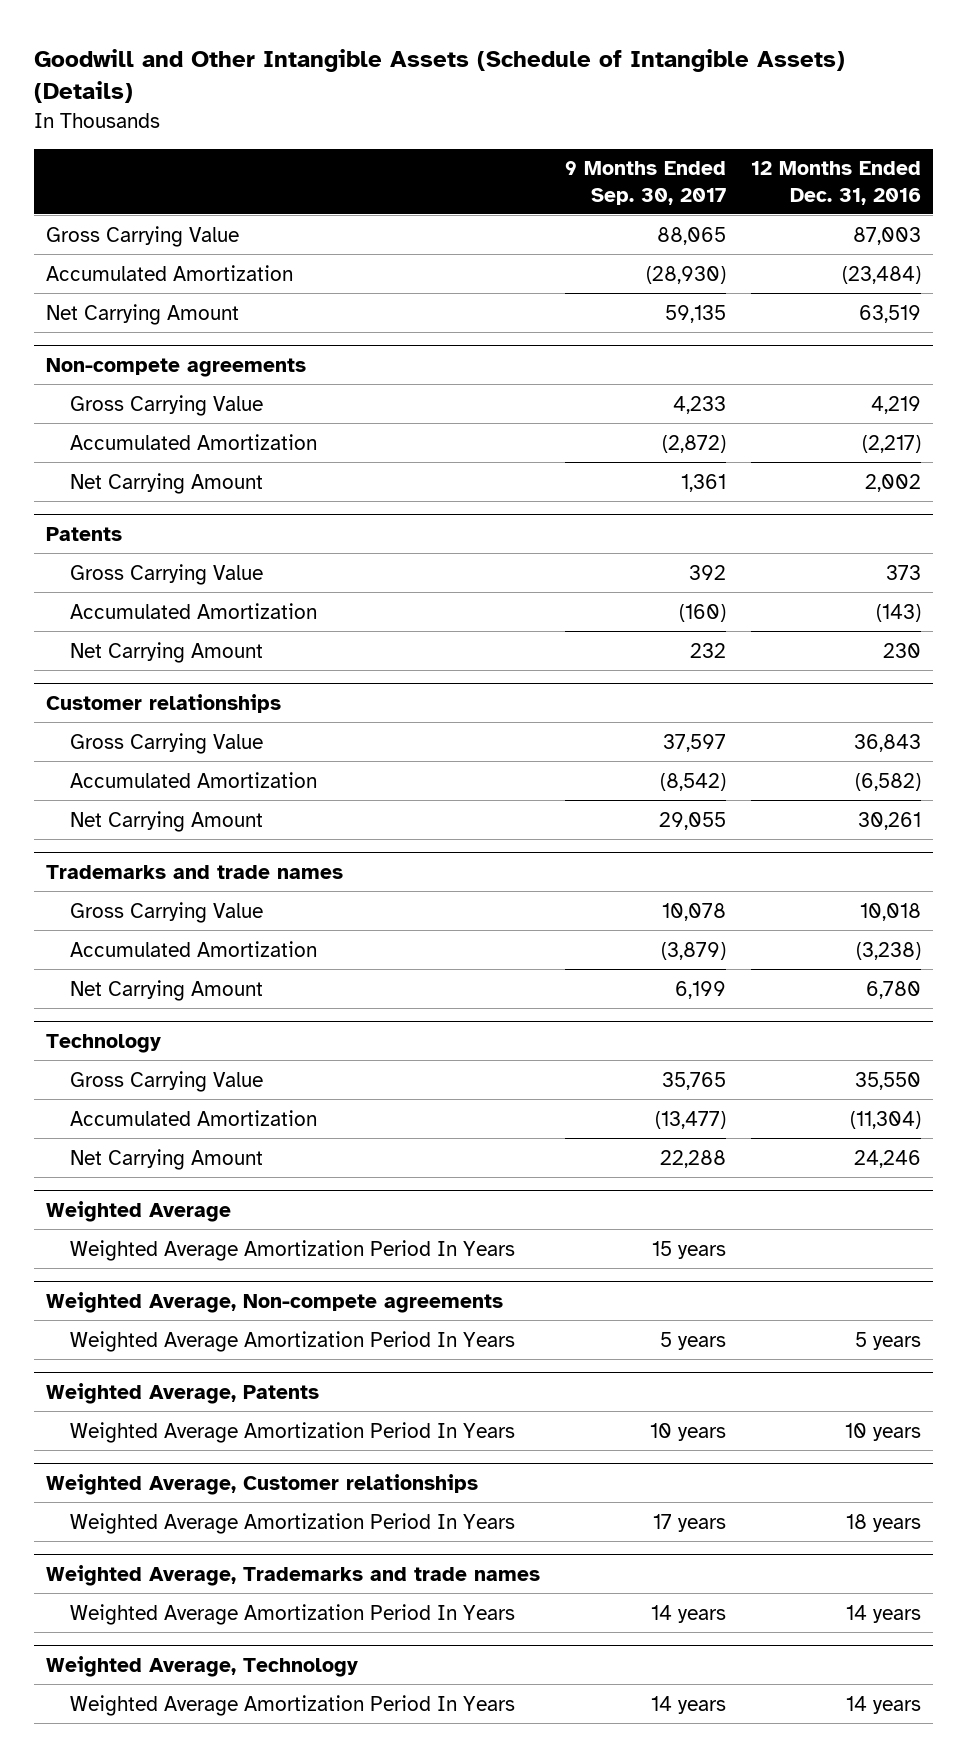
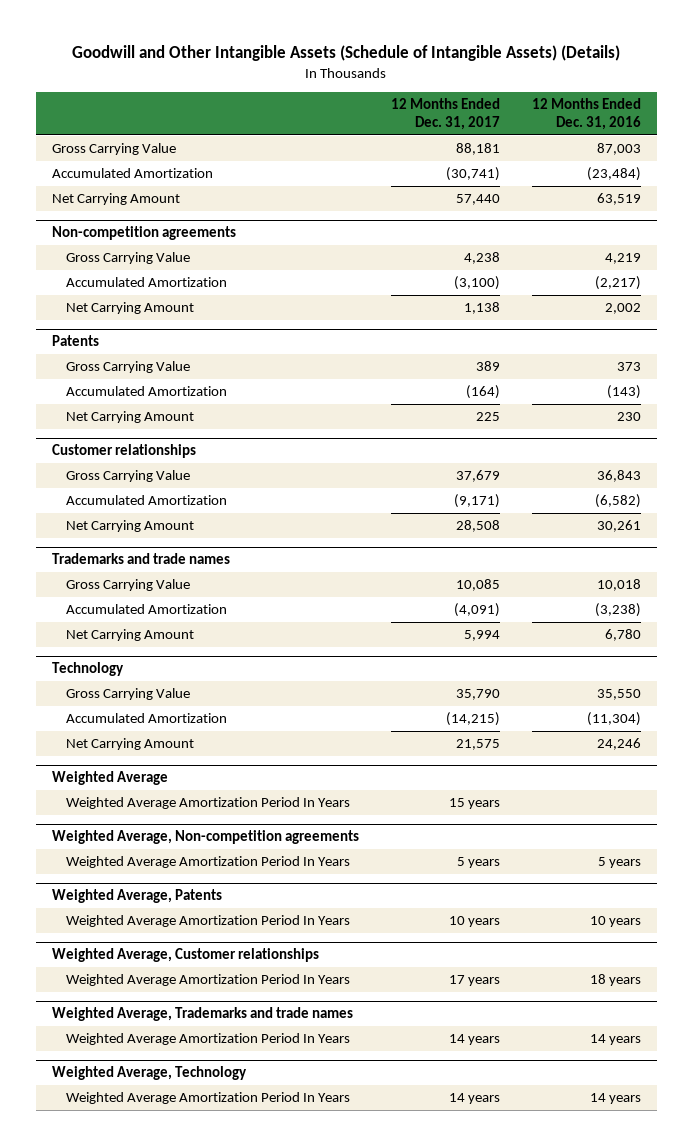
- | 9 Months Ended Sep. 30, 2017 | 12 Months Ended Dec. 31, 2016
+ | 12 Months Ended Dec. 31, 2017 | 12 Months Ended Dec. 31, 2016
- Non-compete agreements
+ Non-competition agreements
- Weighted Average, Non-compete agreements
+ Weighted Average, Non-competition agreements

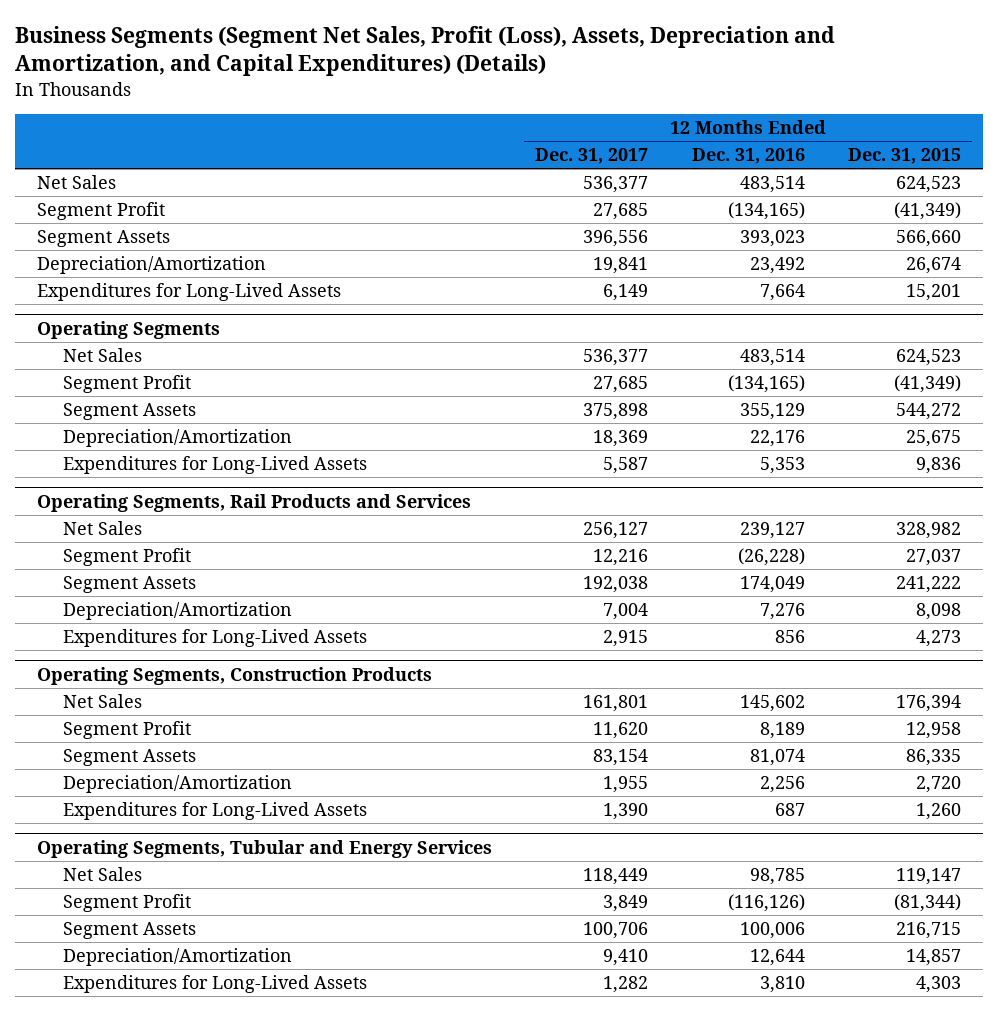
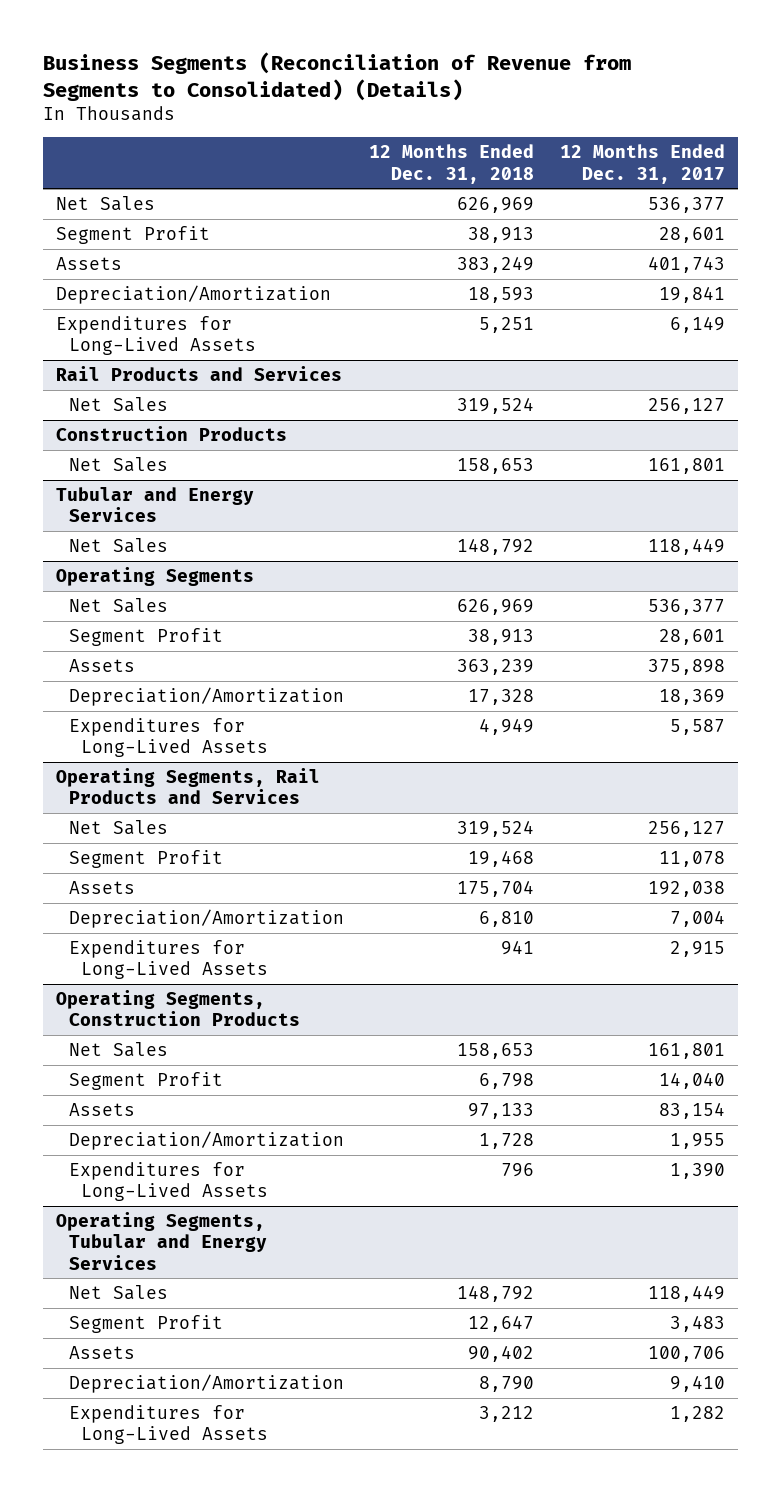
- Business Segments (Segment Net Sales, Profit (Loss), Assets, Depreciation and Amortization, and Capital Expenditures) (Details)
+ Business Segments (Reconciliation of Revenue from Segments to Consolidated) (Details)
- | 12 Months Ended Dec. 31, 2017 | 12 Months Ended Dec. 31, 2016 | 12 Months Ended Dec. 31, 2015
+ | 12 Months Ended Dec. 31, 2018 | 12 Months Ended Dec. 31, 2017
- Segment Profit | 27,685 | (134,165) | (41,349)
- Segment Assets | 396,556 | 393,023 | 566,660
+ Segment Profit | 38,913 | 28,601
+ Assets | 383,249 | 401,743
+ Rail Products and Services
+ Net Sales | 319,524 | 256,127
+ Construction Products
+ Net Sales | 158,653 | 161,801
+ Tubular and Energy Services
+ Net Sales | 148,792 | 118,449
@ Operating Segments
- Segment Profit | 27,685 | (134,165) | (41,349)
- Segment Assets | 375,898 | 355,129 | 544,272
+ Segment Profit | 38,913 | 28,601
+ Assets | 363,239 | 375,898
@ Operating Segments, Rail Products and Services
- Segment Profit | 12,216 | (26,228) | 27,037
- Segment Assets | 192,038 | 174,049 | 241,222
+ Segment Profit | 19,468 | 11,078
+ Assets | 175,704 | 192,038
@ Operating Segments, Construction Products
- Segment Profit | 11,620 | 8,189 | 12,958
- Segment Assets | 83,154 | 81,074 | 86,335
+ Segment Profit | 6,798 | 14,040
+ Assets | 97,133 | 83,154
@ Operating Segments, Tubular and Energy Services
- Segment Profit | 3,849 | (116,126) | (81,344)
- Segment Assets | 100,706 | 100,006 | 216,715
+ Segment Profit | 12,647 | 3,483
+ Assets | 90,402 | 100,706

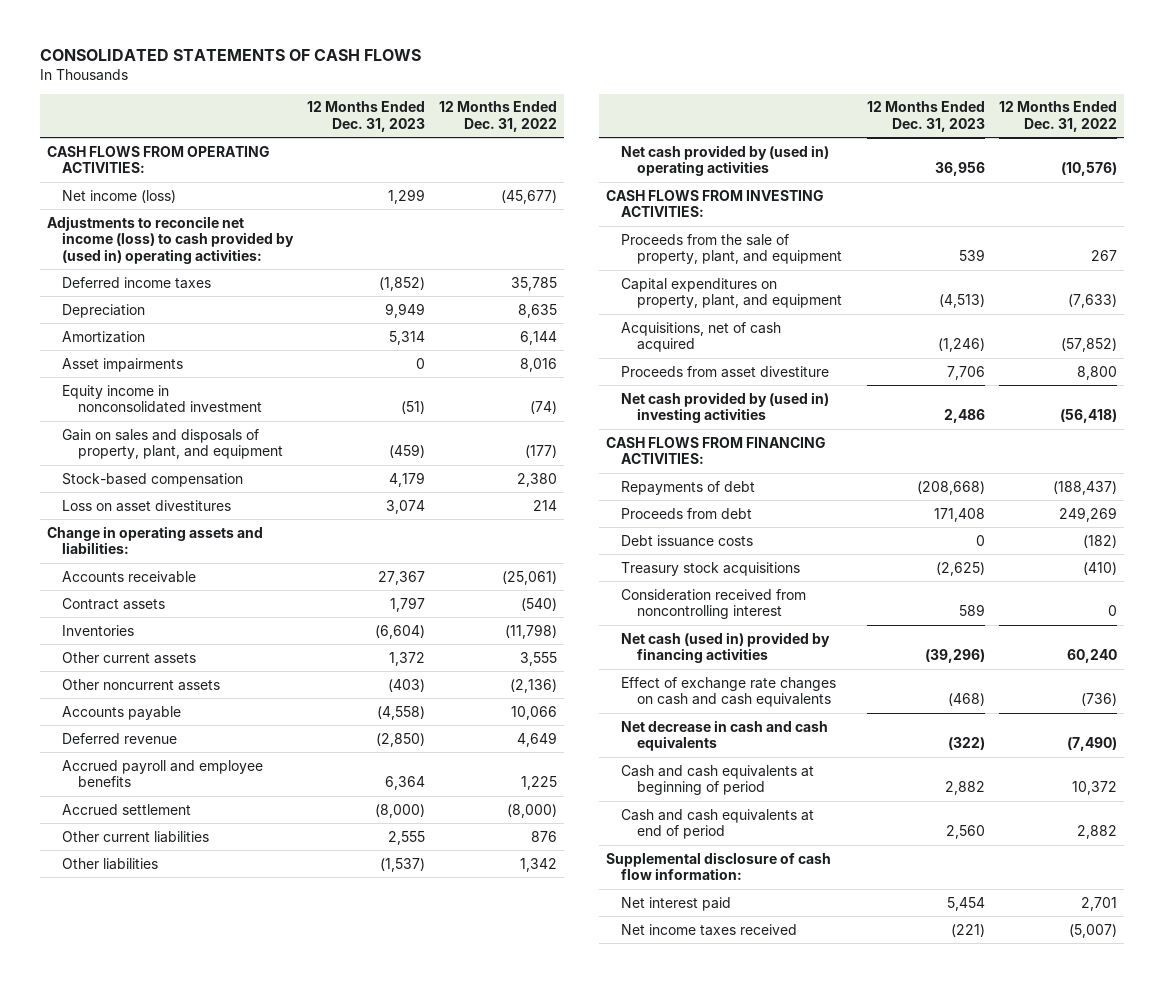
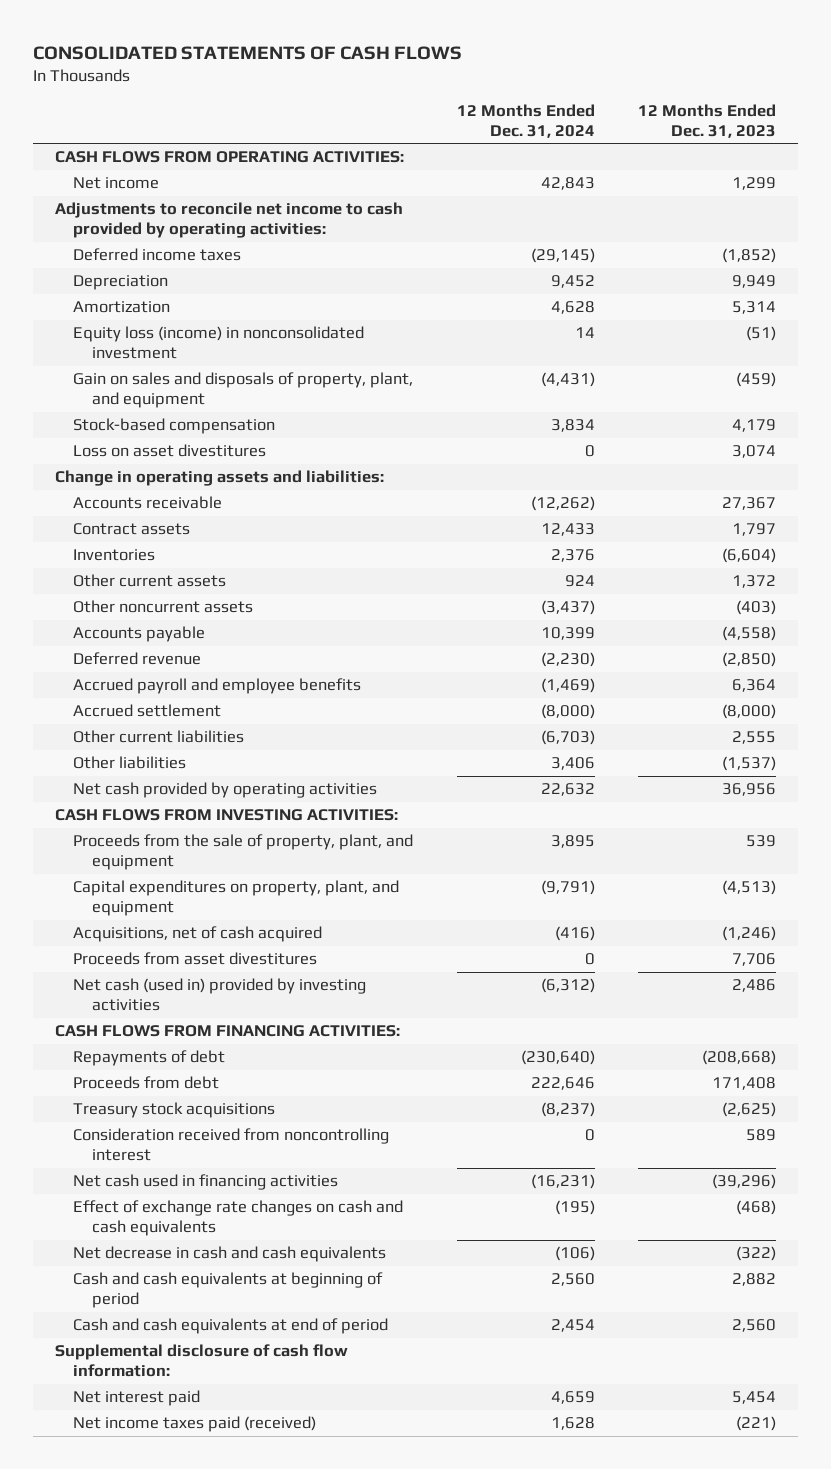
- | 12 Months Ended Dec. 31, 2023 | 12 Months Ended Dec. 31, 2022
+ | 12 Months Ended Dec. 31, 2024 | 12 Months Ended Dec. 31, 2023
- Net income (loss) | 1,299 | (45,677)
- Adjustments to reconcile net income (loss) to cash provided by (used in) operating activities:
+ Net income | 42,843 | 1,299
+ Adjustments to reconcile net income to cash provided by operating activities:
- Asset impairments | 0 | 8,016
- Equity income in nonconsolidated investment | (51) | (74)
+ Equity loss (income) in nonconsolidated investment | 14 | (51)
- Net cash provided by (used in) operating activities | 36,956 | (10,576)
+ Net cash provided by operating activities | 22,632 | 36,956
- Proceeds from asset divestiture | 7,706 | 8,800
- Net cash provided by (used in) investing activities | 2,486 | (56,418)
+ Proceeds from asset divestitures | 0 | 7,706
+ Net cash (used in) provided by investing activities | (6,312) | 2,486
- Debt issuance costs | 0 | (182)
- Net cash (used in) provided by financing activities | (39,296) | 60,240
+ Net cash used in financing activities | (16,231) | (39,296)
- Net income taxes received | (221) | (5,007)
+ Net income taxes paid (received) | 1,628 | (221)

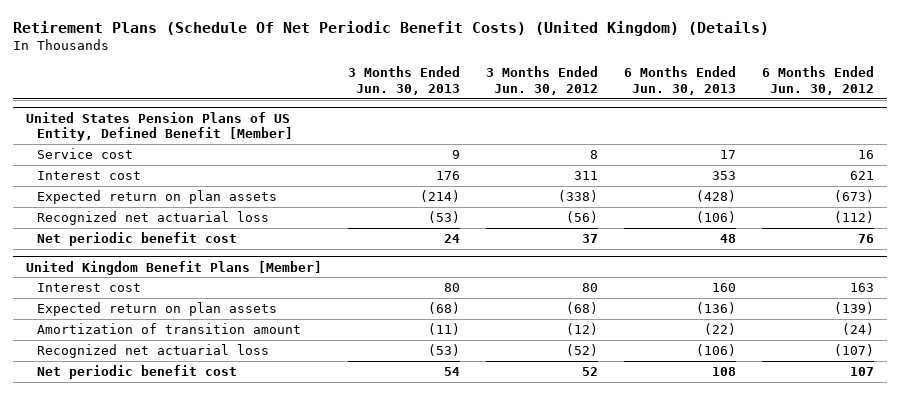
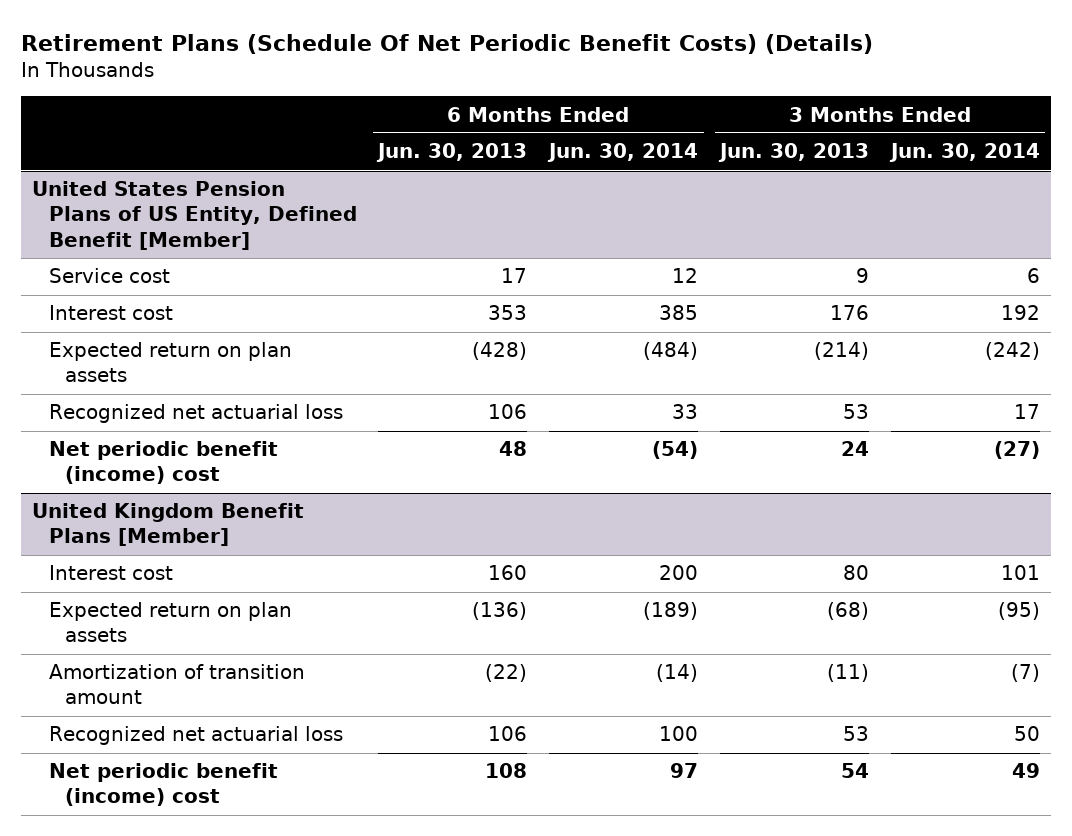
- Retirement Plans (Schedule Of Net Periodic Benefit Costs) (United Kingdom) (Details)
+ Retirement Plans (Schedule Of Net Periodic Benefit Costs) (Details)
- | 3 Months Ended Jun. 30, 2013 | 3 Months Ended Jun. 30, 2012 | 6 Months Ended Jun. 30, 2013 | 6 Months Ended Jun. 30, 2012
+ | 6 Months Ended Jun. 30, 2013 | 6 Months Ended Jun. 30, 2014 | 3 Months Ended Jun. 30, 2013 | 3 Months Ended Jun. 30, 2014
@ United States Pension Plans of US Entity, Defined Benefit [Member]
- Recognized net actuarial loss | (53) | (56) | (106) | (112)
- Net periodic benefit cost | 24 | 37 | 48 | 76
+ Recognized net actuarial loss | 106 | 33 | 53 | 17
+ Net periodic benefit (income) cost | 48 | (54) | 24 | (27)
@ United Kingdom Benefit Plans [Member]
- Recognized net actuarial loss | (53) | (52) | (106) | (107)
- Net periodic benefit cost | 54 | 52 | 108 | 107
+ Recognized net actuarial loss | 106 | 100 | 53 | 50
+ Net periodic benefit (income) cost | 108 | 97 | 54 | 49

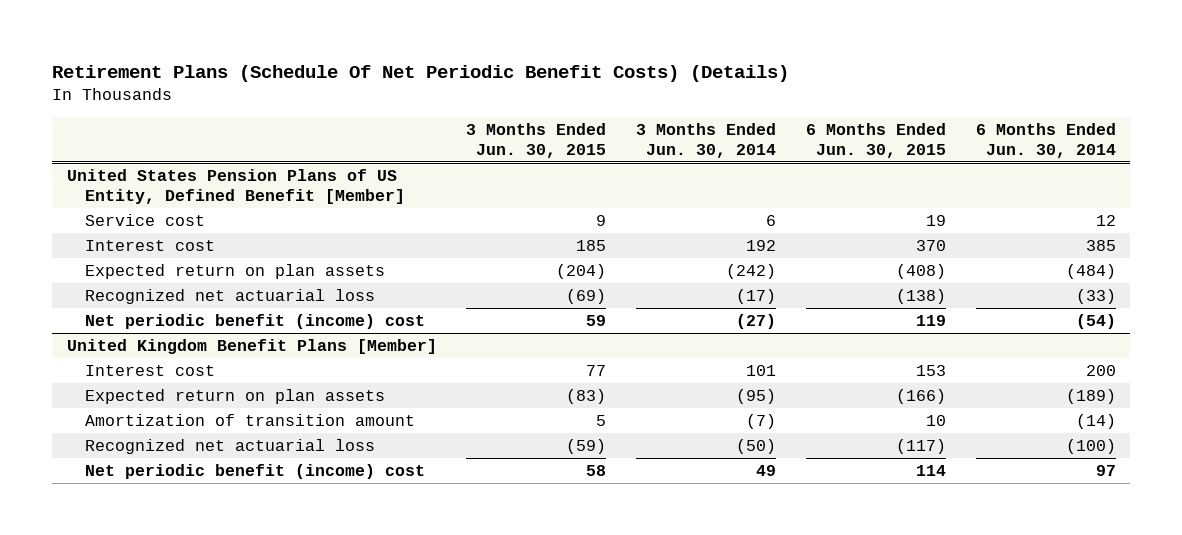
- | 6 Months Ended Jun. 30, 2013 | 6 Months Ended Jun. 30, 2014 | 3 Months Ended Jun. 30, 2013 | 3 Months Ended Jun. 30, 2014
+ | 3 Months Ended Jun. 30, 2015 | 3 Months Ended Jun. 30, 2014 | 6 Months Ended Jun. 30, 2015 | 6 Months Ended Jun. 30, 2014
@ United States Pension Plans of US Entity, Defined Benefit [Member]
- Recognized net actuarial loss | 106 | 33 | 53 | 17
+ Recognized net actuarial loss | (69) | (17) | (138) | (33)
@ United Kingdom Benefit Plans [Member]
- Recognized net actuarial loss | 106 | 100 | 53 | 50
+ Recognized net actuarial loss | (59) | (50) | (117) | (100)

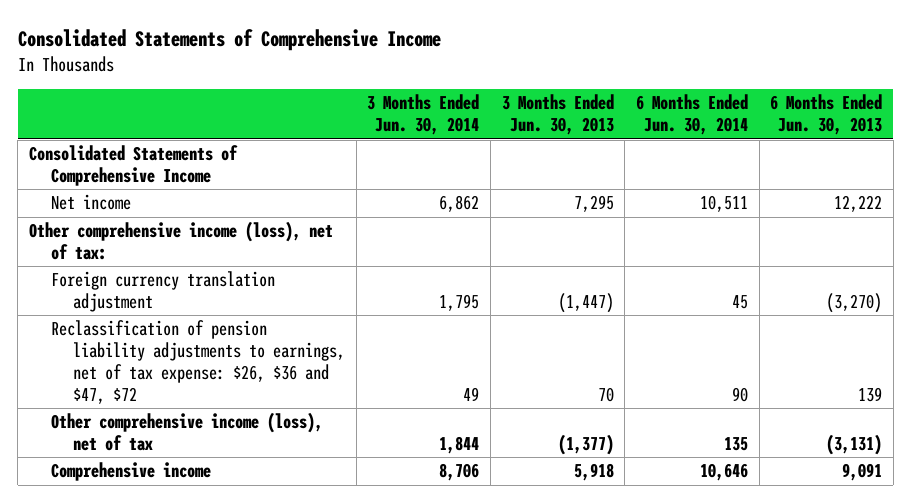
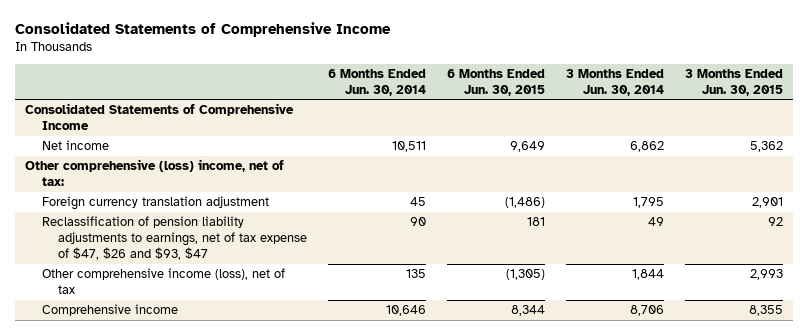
- | 3 Months Ended Jun. 30, 2014 | 3 Months Ended Jun. 30, 2013 | 6 Months Ended Jun. 30, 2014 | 6 Months Ended Jun. 30, 2013
+ | 6 Months Ended Jun. 30, 2014 | 6 Months Ended Jun. 30, 2015 | 3 Months Ended Jun. 30, 2014 | 3 Months Ended Jun. 30, 2015
- Other comprehensive income (loss), net of tax:
+ Other comprehensive (loss) income, net of tax:
- Reclassification of pension liability adjustments to earnings, net of tax expense: $26, $36 and $47, $72 | 49 | 70 | 90 | 139
+ Reclassification of pension liability adjustments to earnings, net of tax expense of $47, $26 and $93, $47 | 90 | 181 | 49 | 92

